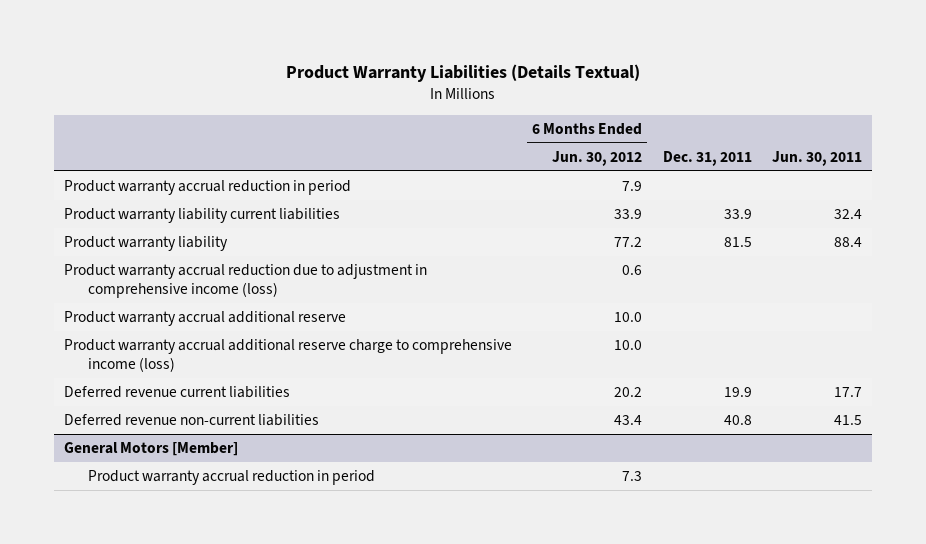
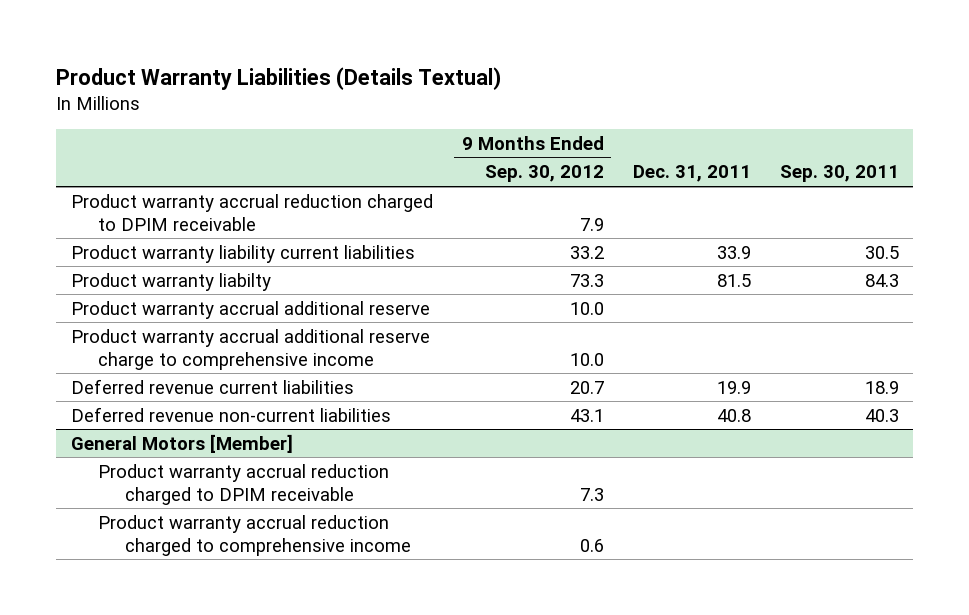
- | 6 Months Ended Jun. 30, 2012 | Dec. 31, 2011 | Jun. 30, 2011
+ | 9 Months Ended Sep. 30, 2012 | Dec. 31, 2011 | Sep. 30, 2011
- Product warranty accrual reduction in period | 7.9 | |
+ Product warranty accrual reduction charged to DPIM receivable | 7.9 | |
- Product warranty liability | 77.2 | 81.5 | 88.4
- Product warranty accrual reduction due to adjustment in comprehensive income (loss) | 0.6 | |
+ Product warranty liabilty | 73.3 | 81.5 | 84.3
- Product warranty accrual additional reserve charge to comprehensive income (loss) | 10.0 | |
+ Product warranty accrual additional reserve charge to comprehensive income | 10.0 | |
@ General Motors [Member]
- Product warranty accrual reduction in period | 7.3 | |
+ Product warranty accrual reduction charged to DPIM receivable | 7.3 | |
+ Product warranty accrual reduction charged to comprehensive income | 0.6 | |

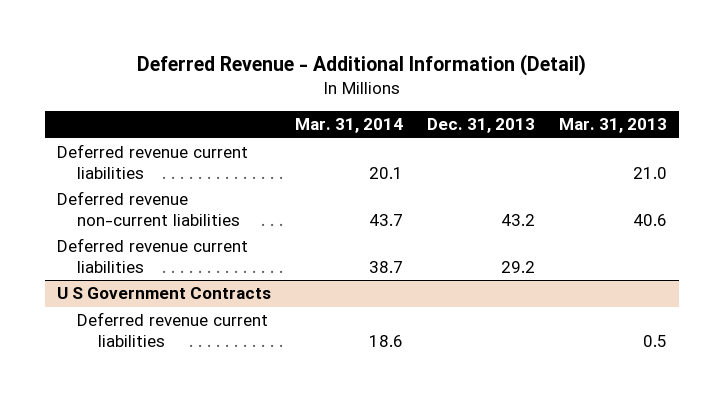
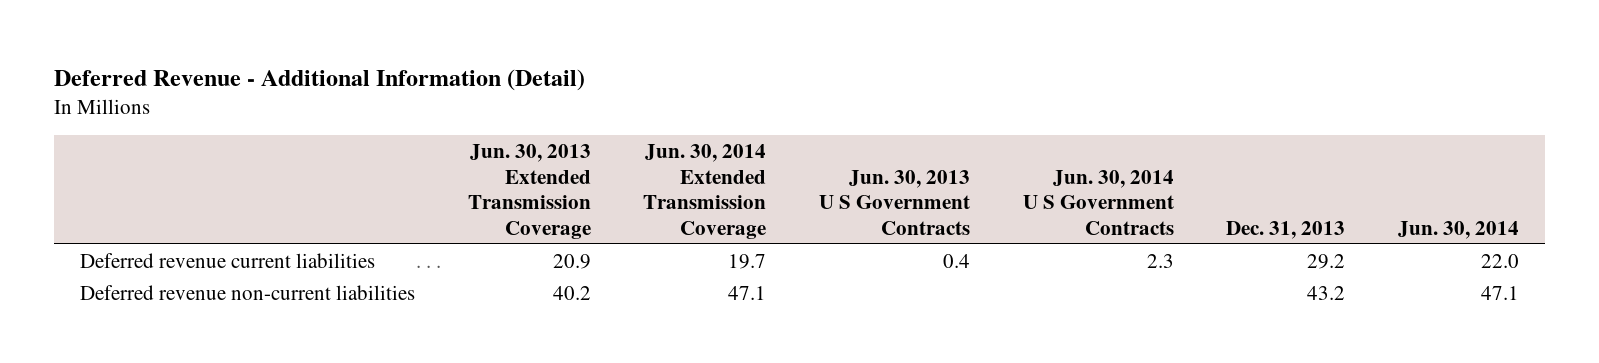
- | Mar. 31, 2014 | Dec. 31, 2013 | Mar. 31, 2013
+ | Jun. 30, 2013 Extended Transmission Coverage | Jun. 30, 2014 Extended Transmission Coverage | Jun. 30, 2013 U S Government Contracts | Jun. 30, 2014 U S Government Contracts | Dec. 31, 2013 | Jun. 30, 2014
- Deferred revenue current liabilities | 20.1 | | 21.0
- U S Government Contracts
- Deferred revenue current liabilities | 18.6 | | 0.5
moved down: Deferred revenue non-current liabilities | 40.2 | 47.1 | | | 43.2 | 47.1

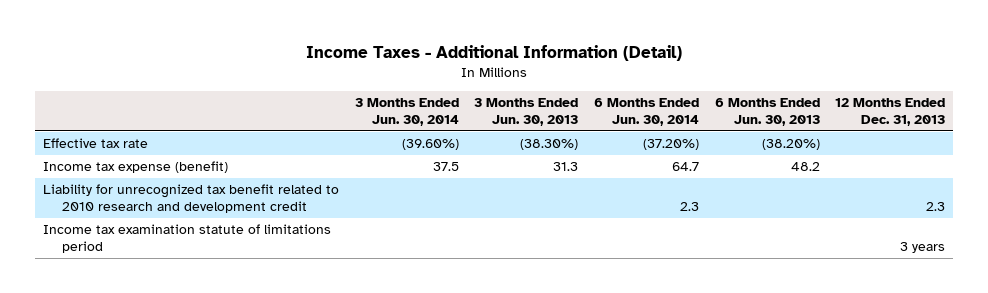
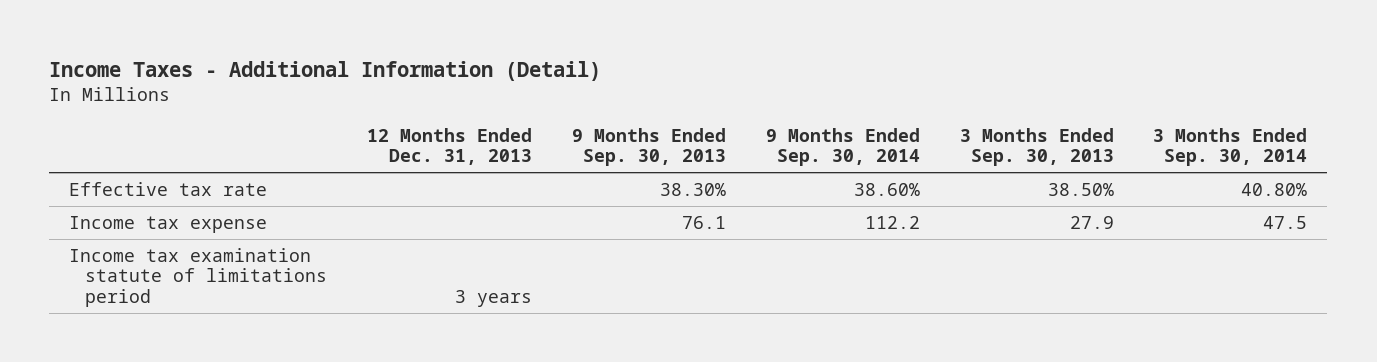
- | 3 Months Ended Jun. 30, 2014 | 3 Months Ended Jun. 30, 2013 | 6 Months Ended Jun. 30, 2014 | 6 Months Ended Jun. 30, 2013 | 12 Months Ended Dec. 31, 2013
+ | 12 Months Ended Dec. 31, 2013 | 9 Months Ended Sep. 30, 2013 | 9 Months Ended Sep. 30, 2014 | 3 Months Ended Sep. 30, 2013 | 3 Months Ended Sep. 30, 2014
- Income tax expense (benefit) | 37.5 | 31.3 | 64.7 | 48.2 |
- Liability for unrecognized tax benefit related to 2010 research and development credit | | | 2.3 | | 2.3
+ Income tax expense | | 76.1 | 112.2 | 27.9 | 47.5

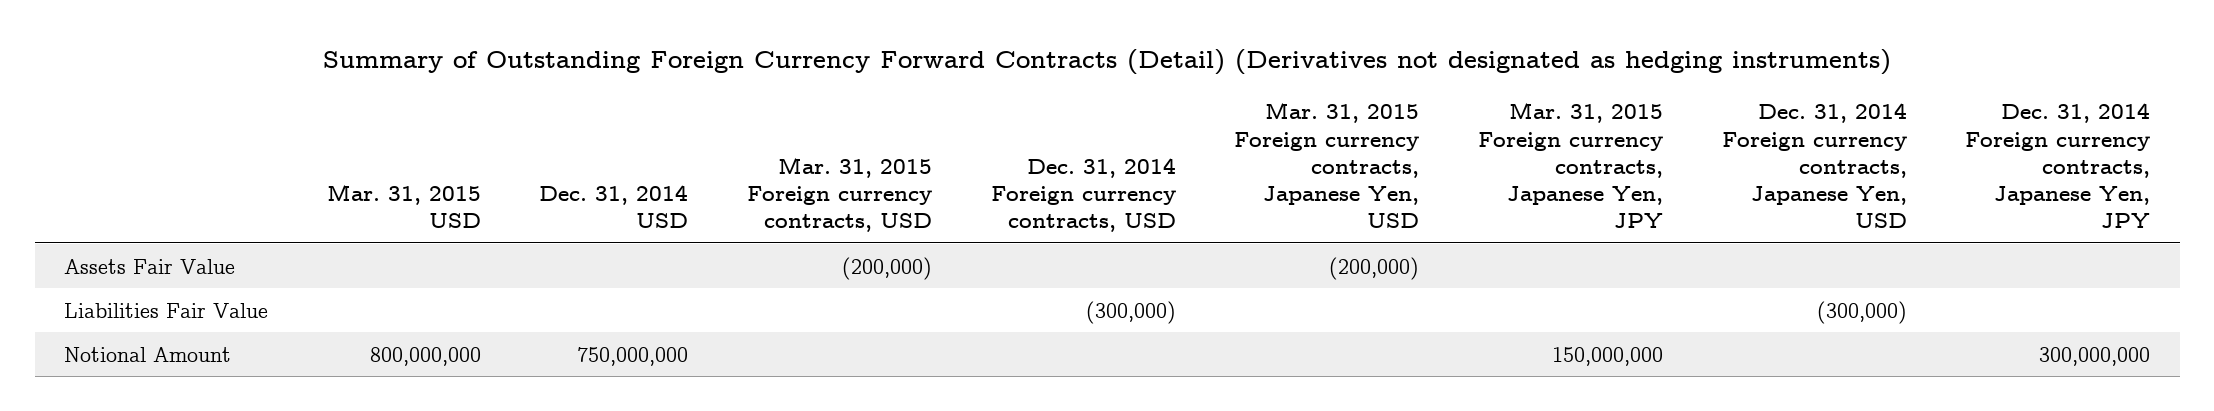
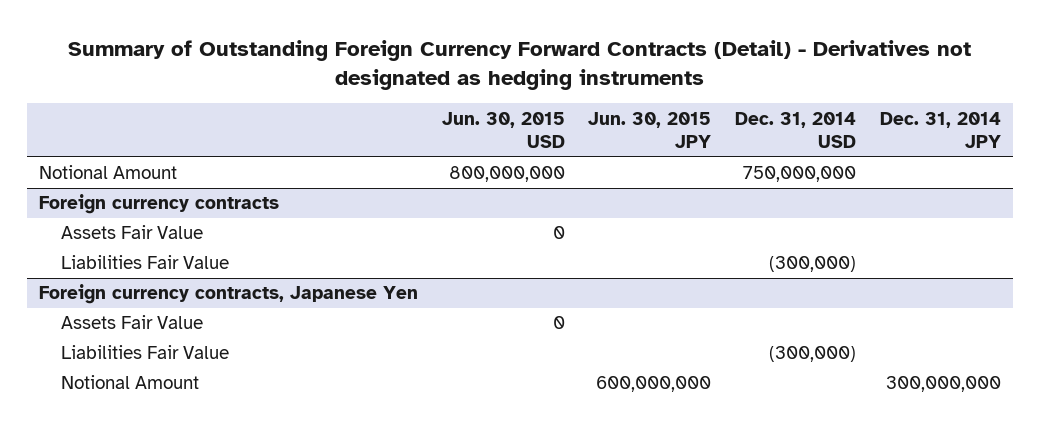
- Summary of Outstanding Foreign Currency Forward Contracts (Detail) (Derivatives not designated as hedging instruments)
+ Summary of Outstanding Foreign Currency Forward Contracts (Detail) - Derivatives not designated as hedging instruments
- | Mar. 31, 2015 USD | Dec. 31, 2014 USD | Mar. 31, 2015 Foreign currency contracts, USD | Dec. 31, 2014 Foreign currency contracts, USD | Mar. 31, 2015 Foreign currency contracts, Japanese Yen, USD | Mar. 31, 2015 Foreign currency contracts, Japanese Yen, JPY | Dec. 31, 2014 Foreign currency contracts, Japanese Yen, USD | Dec. 31, 2014 Foreign currency contracts, Japanese Yen, JPY
+ | Jun. 30, 2015 USD | Jun. 30, 2015 JPY | Dec. 31, 2014 USD | Dec. 31, 2014 JPY
- Assets Fair Value | | | (200,000) | | (200,000) | | |
- Liabilities Fair Value | | | | (300,000) | | | (300,000) |
+ Foreign currency contracts
+ Assets Fair Value | 0 | | |
+ Liabilities Fair Value | | | (300,000) |
+ Foreign currency contracts, Japanese Yen
+ Assets Fair Value | 0 | | |
+ Liabilities Fair Value | | | (300,000) |
+ Notional Amount | | 600,000,000 | | 300,000,000

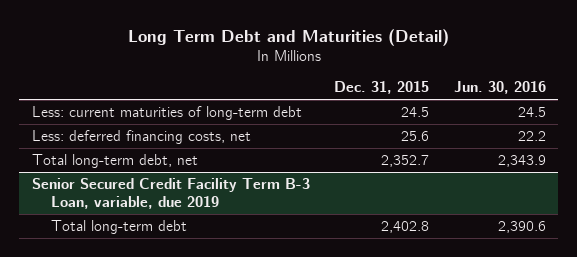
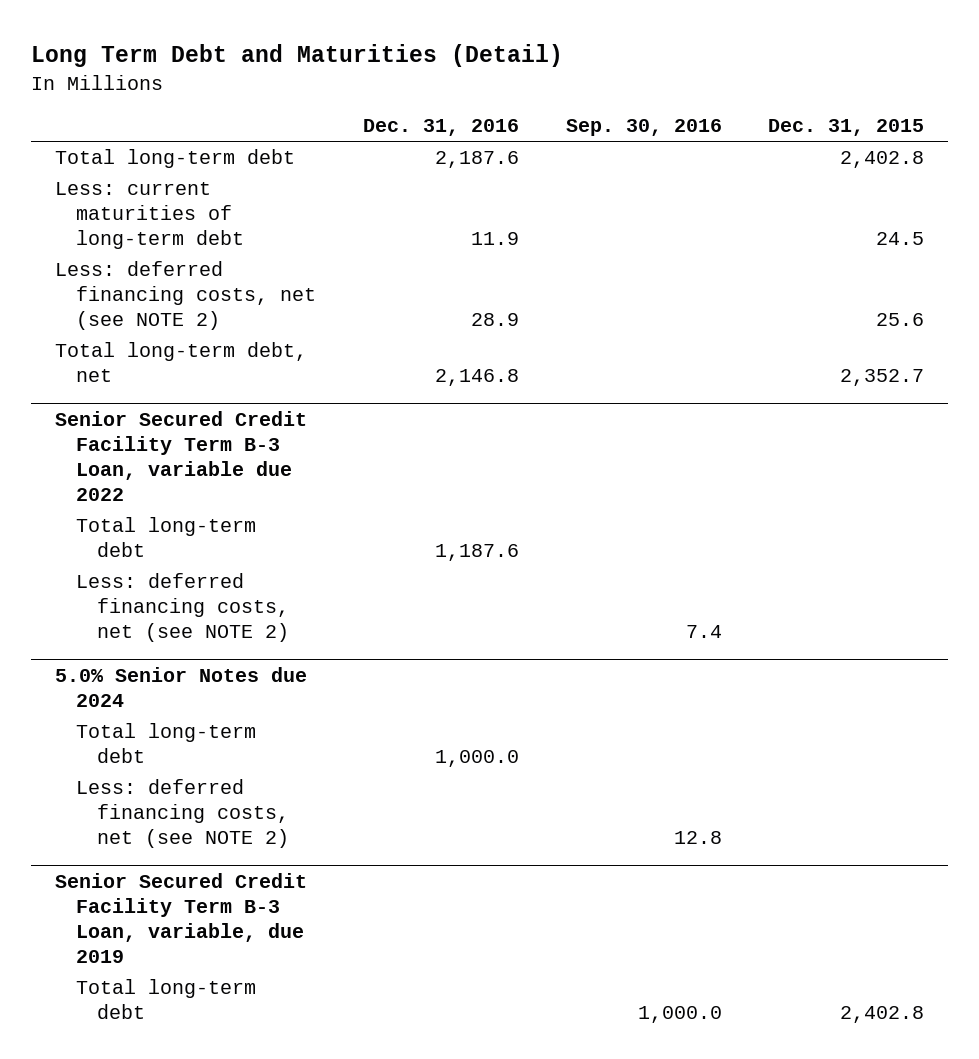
- | Dec. 31, 2015 | Jun. 30, 2016
+ | Dec. 31, 2016 | Sep. 30, 2016 | Dec. 31, 2015
+ Total long-term debt | 2,187.6 | | 2,402.8
- Less: deferred financing costs, net | 25.6 | 22.2
+ Less: deferred financing costs, net (see NOTE 2) | 28.9 | | 25.6
+ Senior Secured Credit Facility Term B-3 Loan, variable due 2022
+ Total long-term debt | 1,187.6 | |
+ Less: deferred financing costs, net (see NOTE 2) | | 7.4 |
+ 5.0% Senior Notes due 2024
+ Total long-term debt | 1,000.0 | |
+ Less: deferred financing costs, net (see NOTE 2) | | 12.8 |

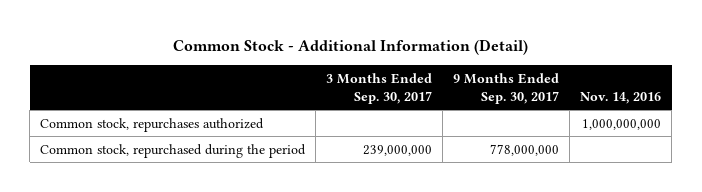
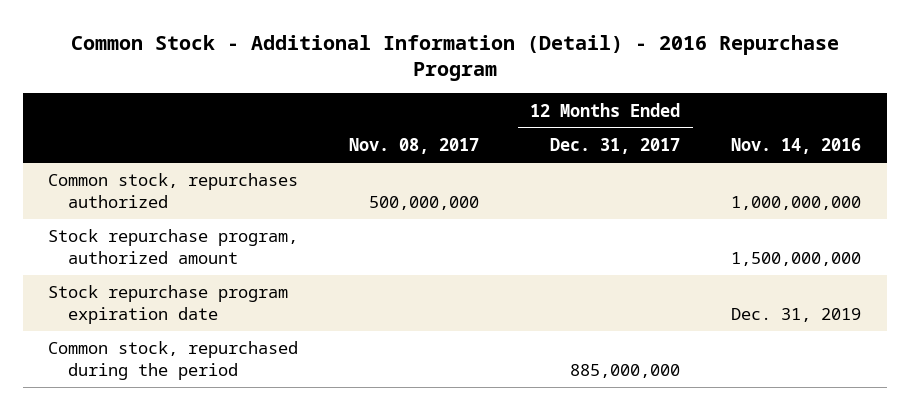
- Common Stock - Additional Information (Detail)
+ Common Stock - Additional Information (Detail) - 2016 Repurchase Program
- | 3 Months Ended Sep. 30, 2017 | 9 Months Ended Sep. 30, 2017 | Nov. 14, 2016
+ | Nov. 08, 2017 | 12 Months Ended Dec. 31, 2017 | Nov. 14, 2016
+ Stock repurchase program, authorized amount | | | 1,500,000,000
+ Stock repurchase program expiration date | | | Dec. 31, 2019

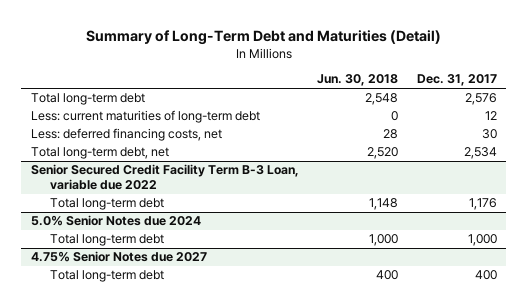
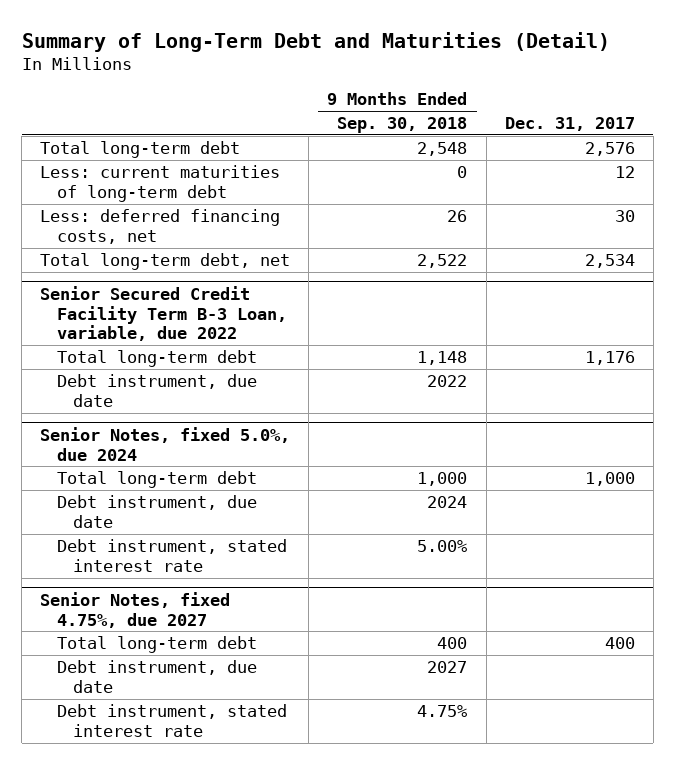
- | Jun. 30, 2018 | Dec. 31, 2017
+ | 9 Months Ended Sep. 30, 2018 | Dec. 31, 2017
- Senior Secured Credit Facility Term B-3 Loan, variable due 2022
+ Senior Secured Credit Facility Term B-3 Loan, variable, due 2022
- 5.0% Senior Notes due 2024
+ Debt instrument, due date | 2022 |
+ Senior Notes, fixed 5.0%, due 2024
- 4.75% Senior Notes due 2027
+ Debt instrument, due date | 2024 |
+ Debt instrument, stated interest rate | 5.00% |
+ Senior Notes, fixed 4.75%, due 2027
+ Debt instrument, due date | 2027 |
+ Debt instrument, stated interest rate | 4.75% |

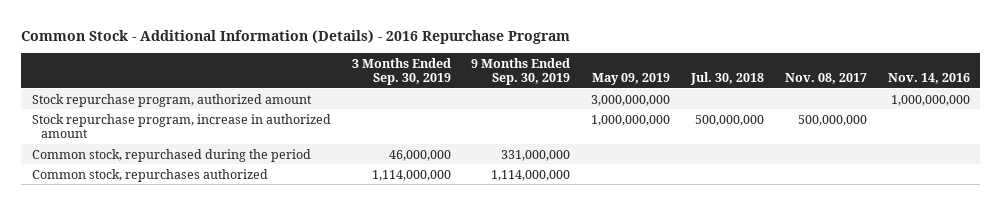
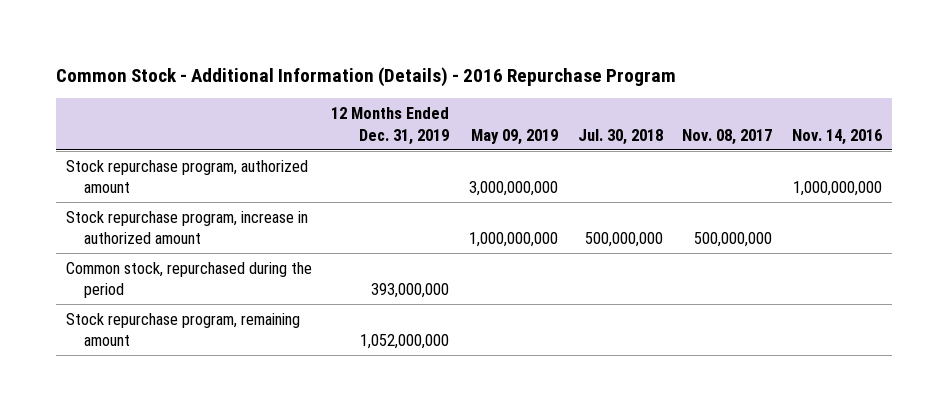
- | 3 Months Ended Sep. 30, 2019 | 9 Months Ended Sep. 30, 2019 | May 09, 2019 | Jul. 30, 2018 | Nov. 08, 2017 | Nov. 14, 2016
+ | 12 Months Ended Dec. 31, 2019 | May 09, 2019 | Jul. 30, 2018 | Nov. 08, 2017 | Nov. 14, 2016
- Common stock, repurchases authorized | 1,114,000,000 | 1,114,000,000 | | | |
+ Stock repurchase program, remaining amount | 1,052,000,000 | | | |

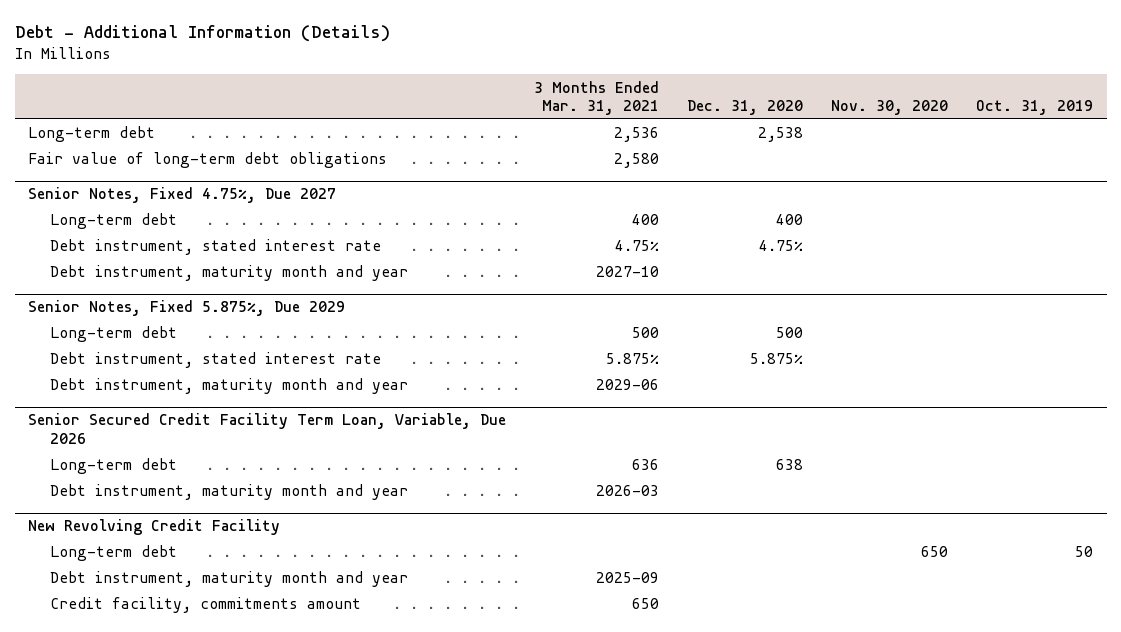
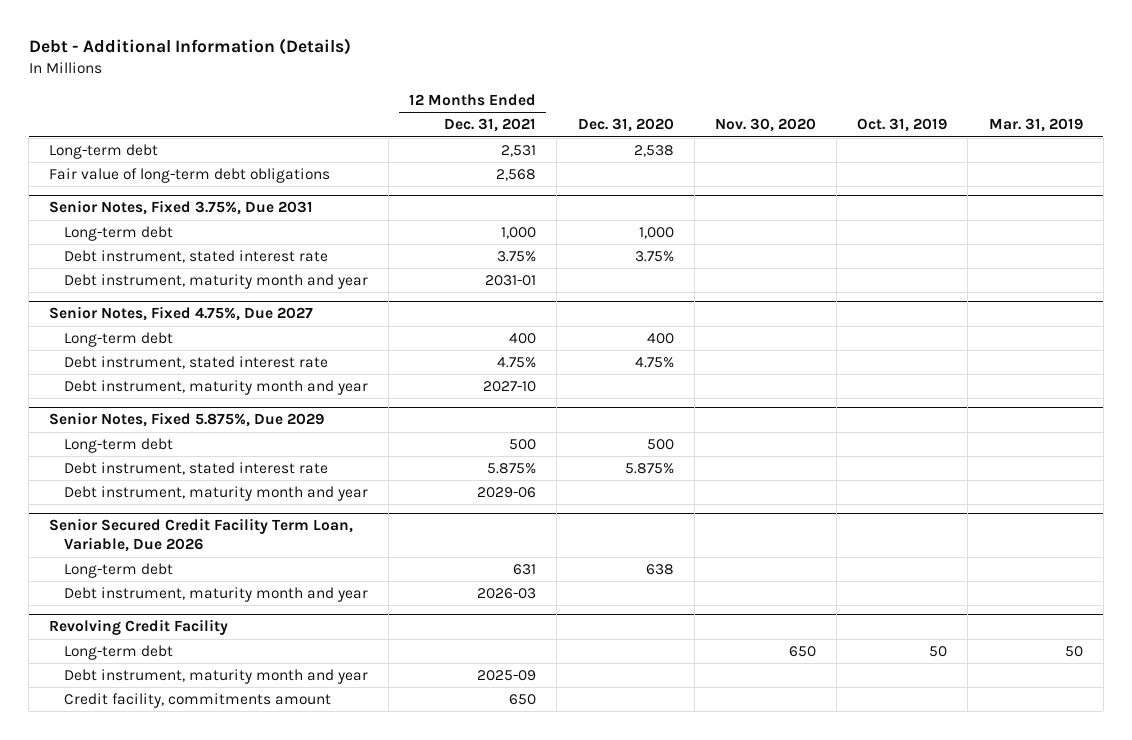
- | 3 Months Ended Mar. 31, 2021 | Dec. 31, 2020 | Nov. 30, 2020 | Oct. 31, 2019
+ | 12 Months Ended Dec. 31, 2021 | Dec. 31, 2020 | Nov. 30, 2020 | Oct. 31, 2019 | Mar. 31, 2019
+ Senior Notes, Fixed 3.75%, Due 2031
+ Long-term debt | 1,000 | 1,000 | | |
+ Debt instrument, stated interest rate | 3.75% | 3.75% | | |
+ Debt instrument, maturity month and year | 2031-01 | | | |
- New Revolving Credit Facility
+ Revolving Credit Facility

